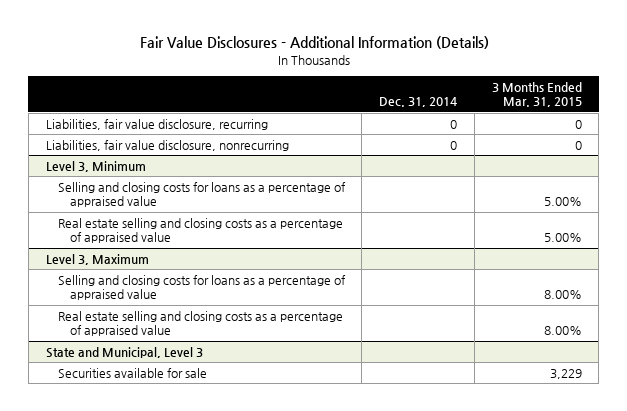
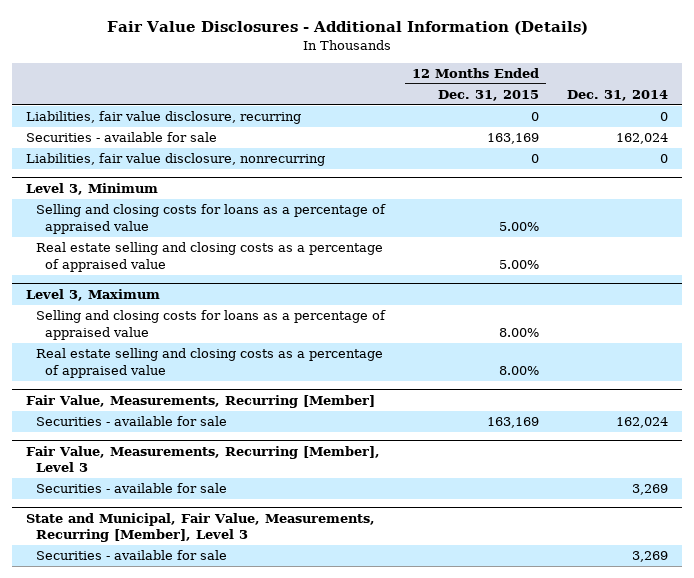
- | Dec. 31, 2014 | 3 Months Ended Mar. 31, 2015
+ | 12 Months Ended Dec. 31, 2015 | Dec. 31, 2014
+ Securities - available for sale | 163,169 | 162,024
- State and Municipal, Level 3
- Securities available for sale | | 3,229
+ Fair Value, Measurements, Recurring [Member]
+ Securities - available for sale | 163,169 | 162,024
+ Fair Value, Measurements, Recurring [Member], Level 3
+ Securities - available for sale | | 3,269
+ State and Municipal, Fair Value, Measurements, Recurring [Member], Level 3
+ Securities - available for sale | | 3,269

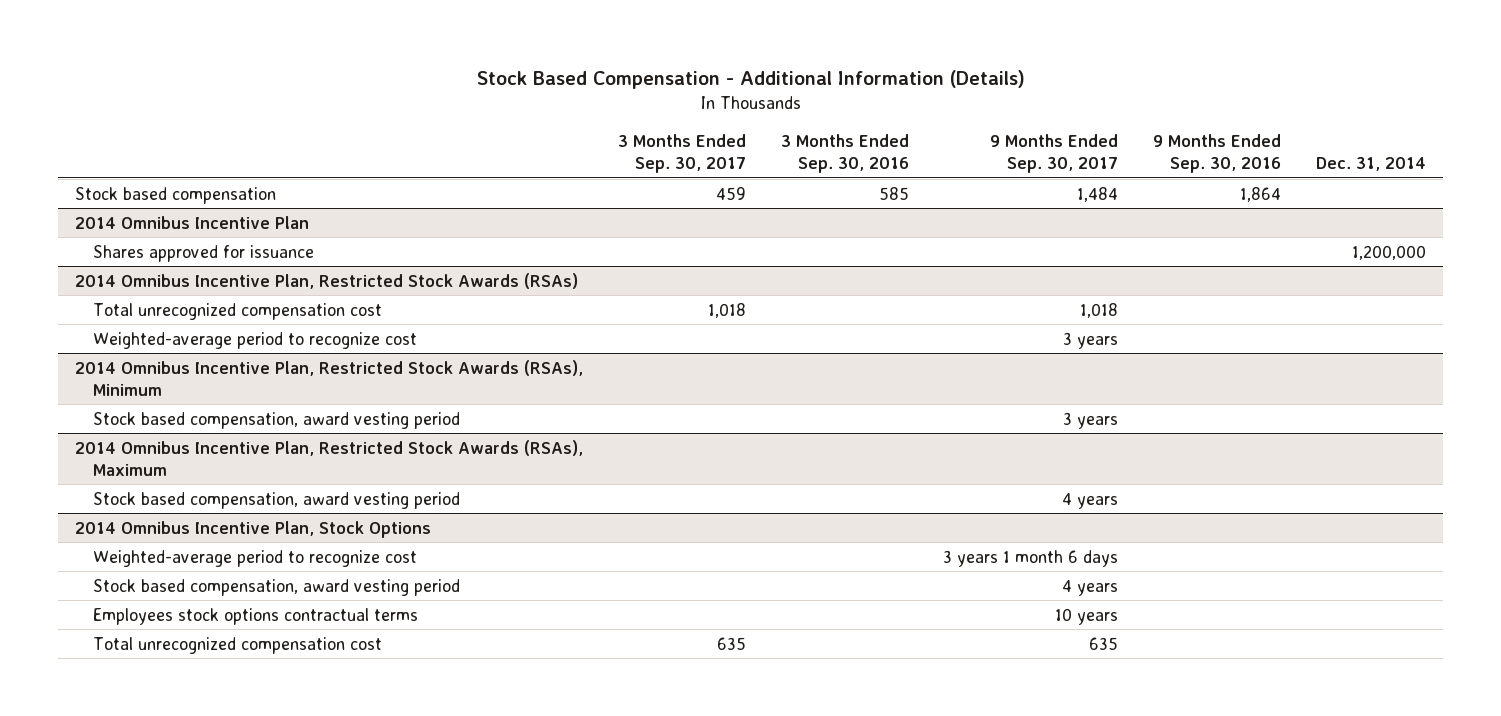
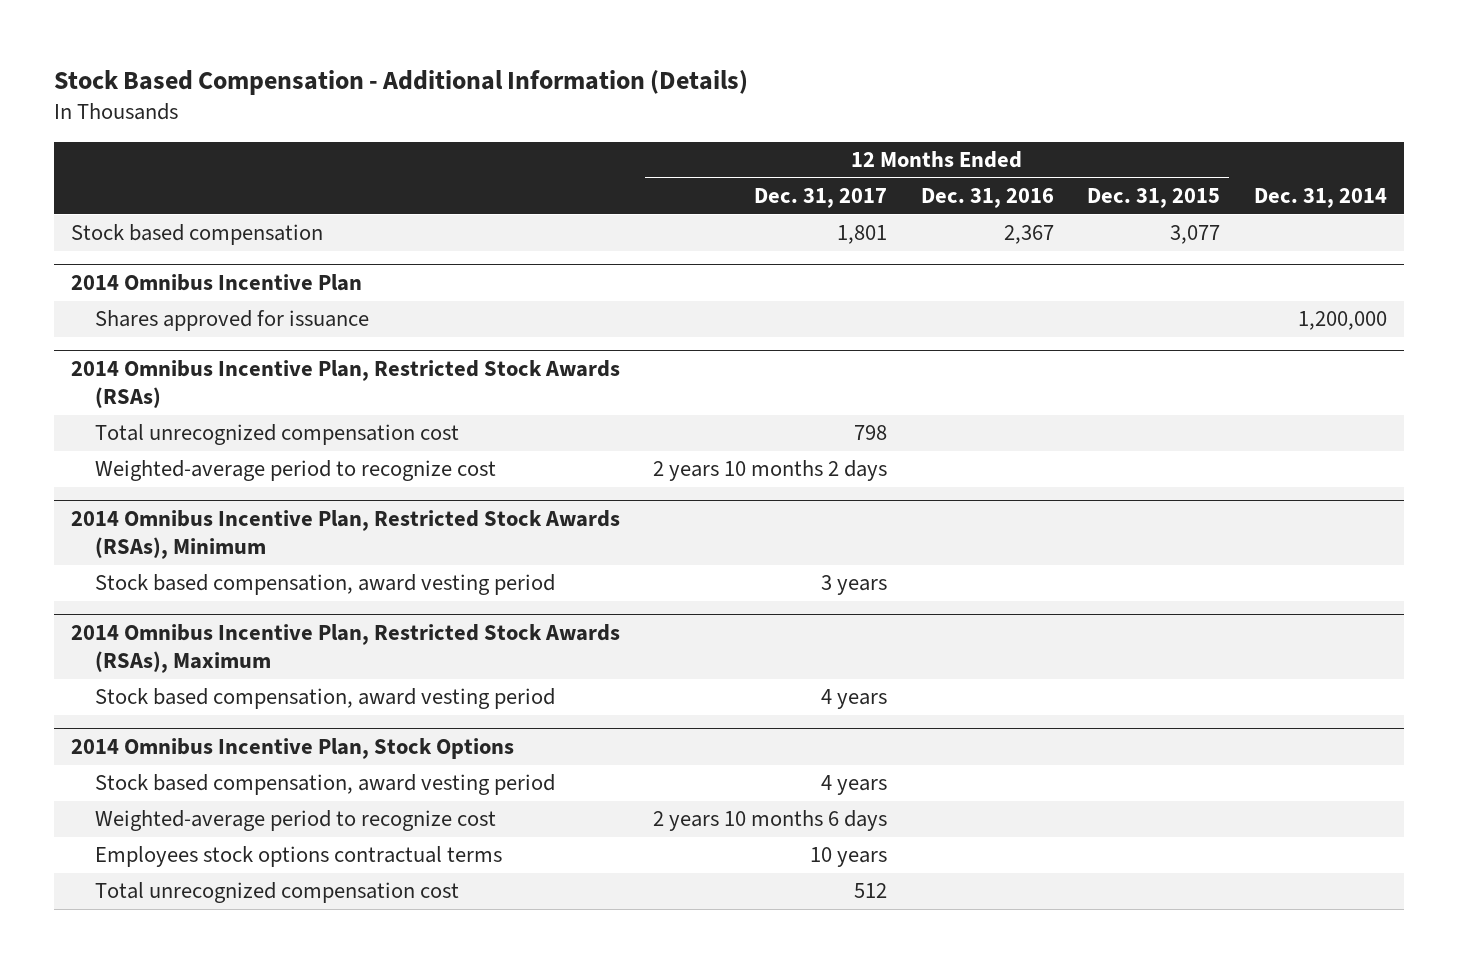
- | 3 Months Ended Sep. 30, 2017 | 3 Months Ended Sep. 30, 2016 | 9 Months Ended Sep. 30, 2017 | 9 Months Ended Sep. 30, 2016 | Dec. 31, 2014
+ | 12 Months Ended Dec. 31, 2017 | 12 Months Ended Dec. 31, 2016 | 12 Months Ended Dec. 31, 2015 | Dec. 31, 2014
@ 2014 Omnibus Incentive Plan, Stock Options
moved down: Weighted-average period to recognize cost | 2 years 10 months 6 days | | |

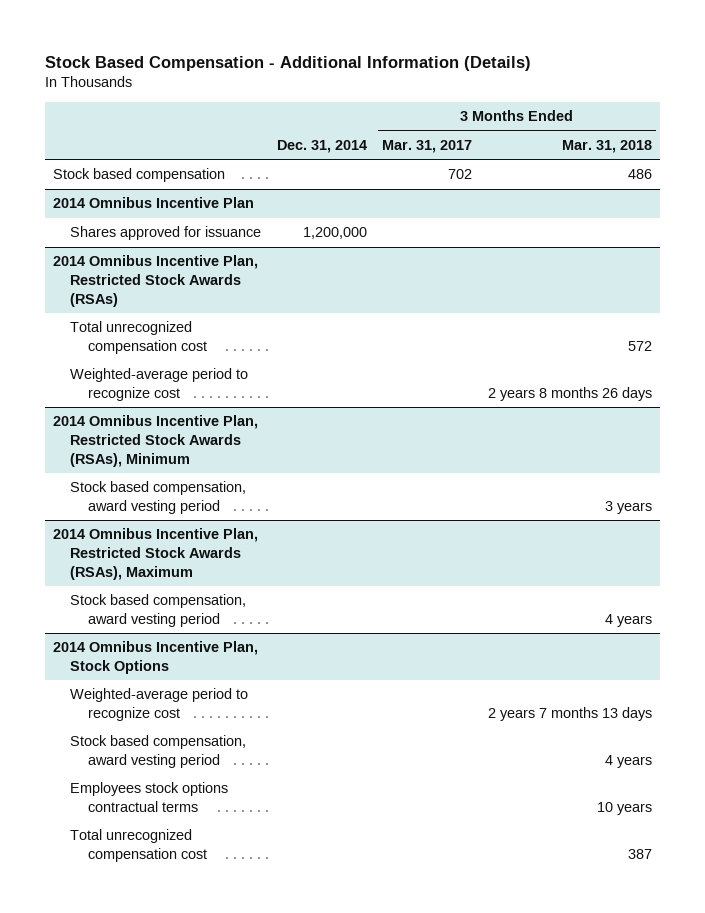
- | 12 Months Ended Dec. 31, 2017 | 12 Months Ended Dec. 31, 2016 | 12 Months Ended Dec. 31, 2015 | Dec. 31, 2014
+ | Dec. 31, 2014 | 3 Months Ended Mar. 31, 2017 | 3 Months Ended Mar. 31, 2018
@ 2014 Omnibus Incentive Plan, Stock Options
moved down: Stock based compensation, award vesting period | | | 4 years

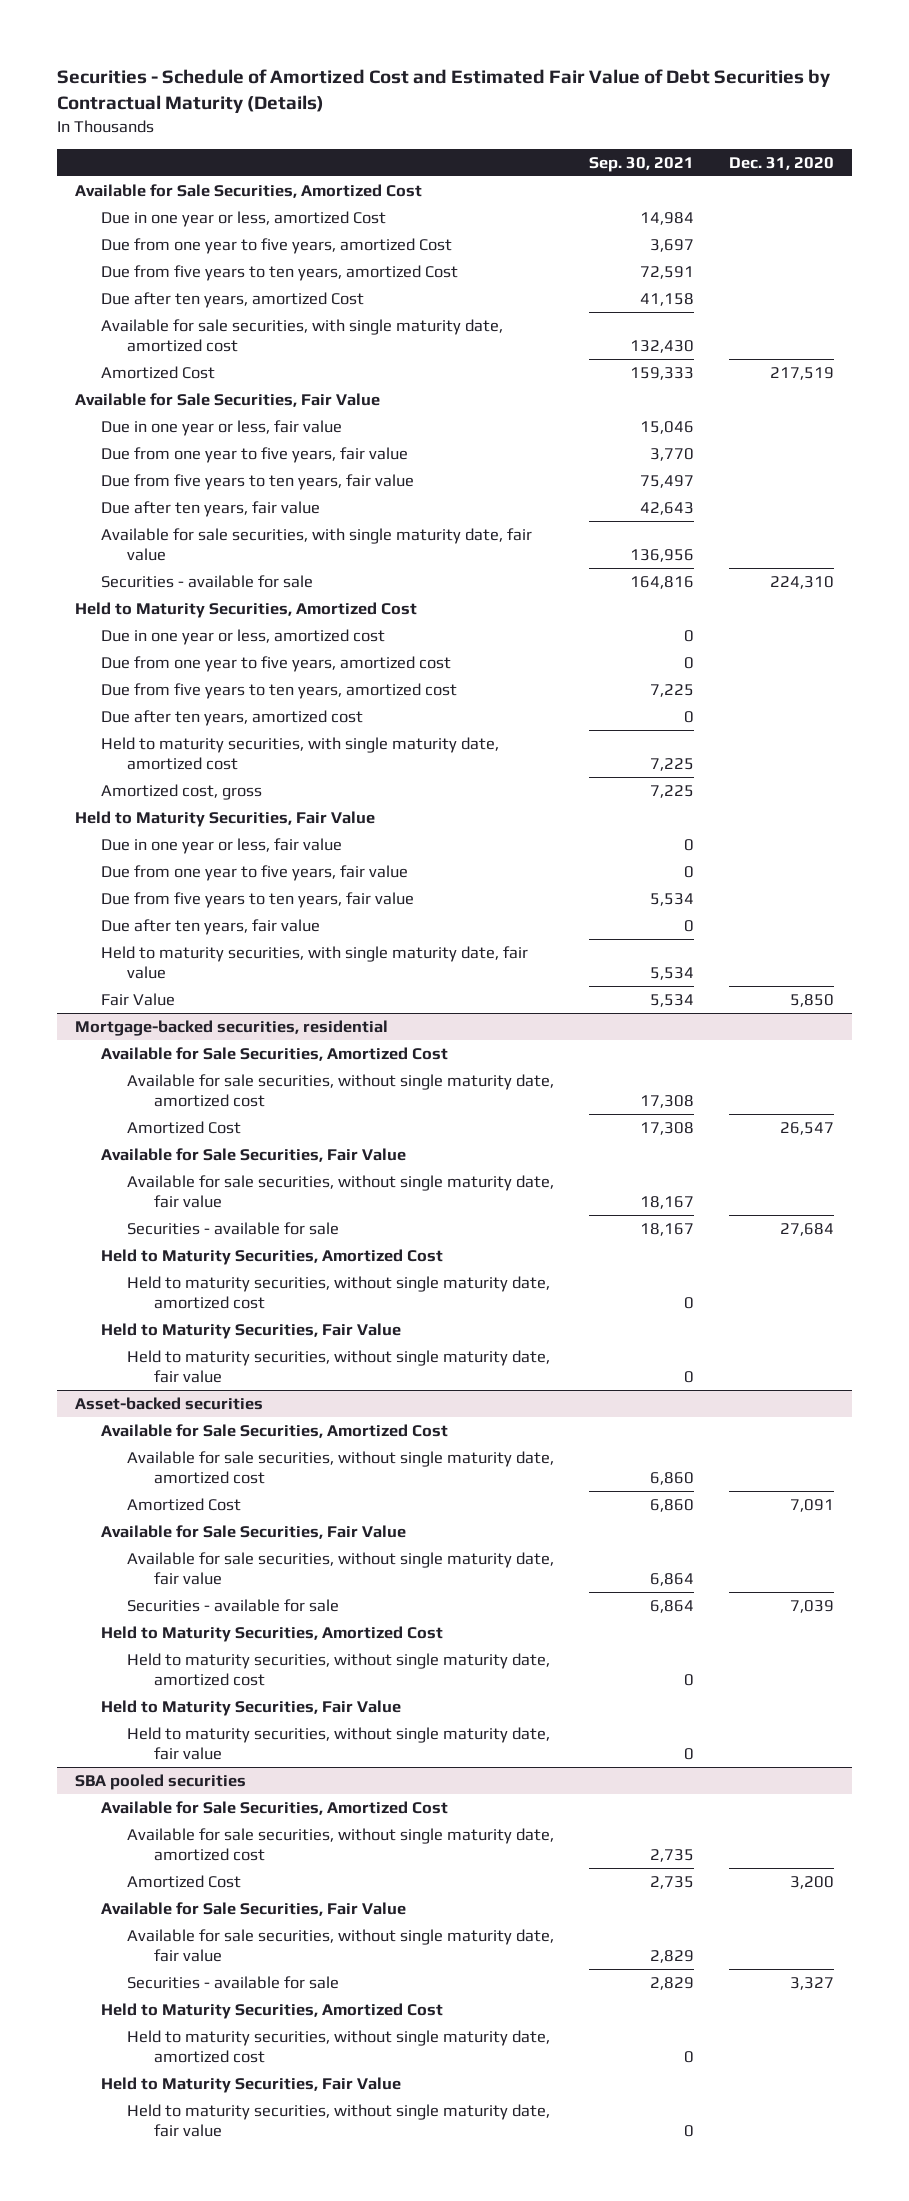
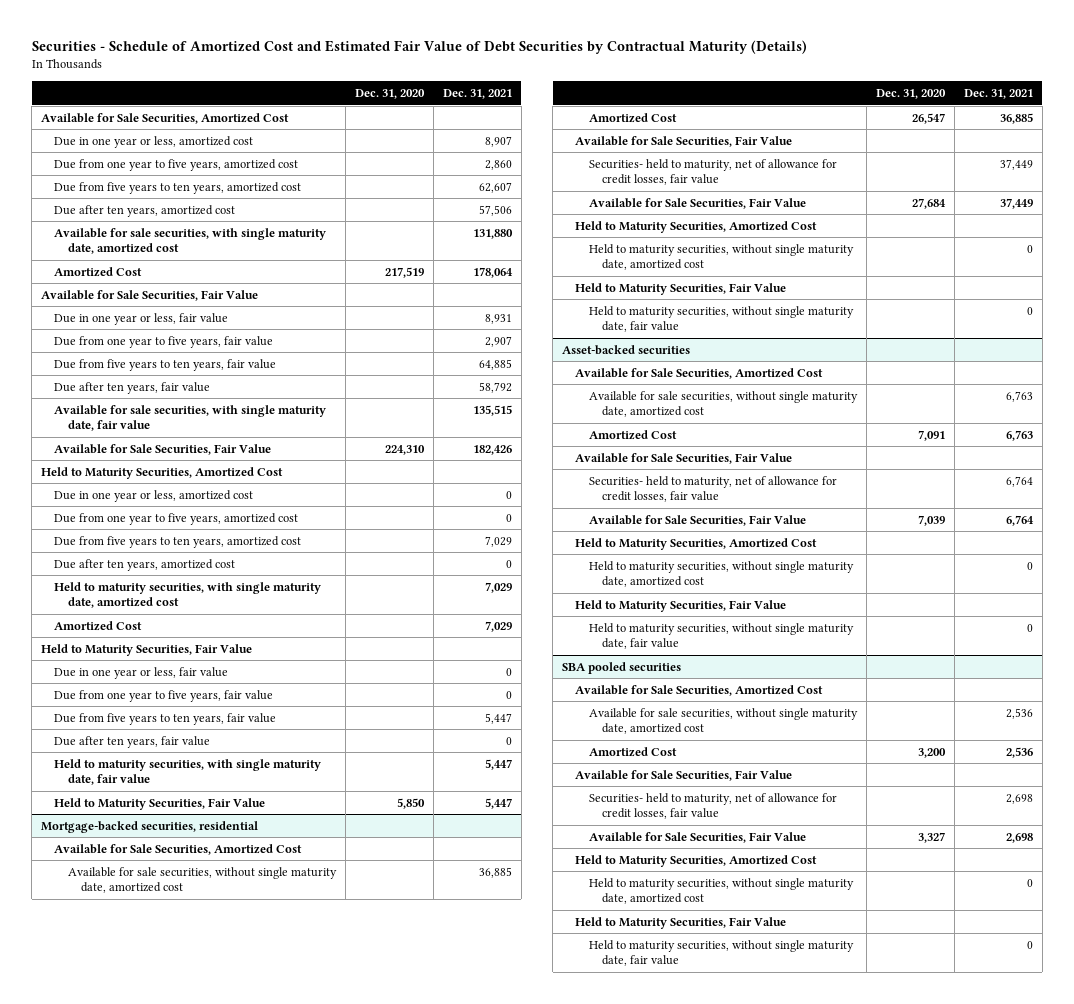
- | Sep. 30, 2021 | Dec. 31, 2020
+ | Dec. 31, 2020 | Dec. 31, 2021
- Due in one year or less, amortized Cost | 14,984 |
- Due from one year to five years, amortized Cost | 3,697 |
- Due from five years to ten years, amortized Cost | 72,591 |
- Due after ten years, amortized Cost | 41,158 |
+ Due in one year or less, amortized cost | | 8,907
+ Due from one year to five years, amortized cost | | 2,860
+ Due from five years to ten years, amortized cost | | 62,607
+ Due after ten years, amortized cost | | 57,506
- Securities - available for sale | 164,816 | 224,310
+ Available for Sale Securities, Fair Value | 224,310 | 182,426
- Amortized cost, gross | 7,225 |
+ Amortized Cost | | 7,029
- Fair Value | 5,534 | 5,850
+ Held to Maturity Securities, Fair Value | 5,850 | 5,447
@ Mortgage-backed securities, residential
- Available for sale securities, without single maturity date, fair value | 18,167 |
- Securities - available for sale | 18,167 | 27,684
+ Securities- held to maturity, net of allowance for credit losses, fair value | | 37,449
+ Available for Sale Securities, Fair Value | 27,684 | 37,449
@ Asset-backed securities
- Available for sale securities, without single maturity date, fair value | 6,864 |
- Securities - available for sale | 6,864 | 7,039
+ Securities- held to maturity, net of allowance for credit losses, fair value | | 6,764
+ Available for Sale Securities, Fair Value | 7,039 | 6,764
@ SBA pooled securities
- Available for sale securities, without single maturity date, fair value | 2,829 |
- Securities - available for sale | 2,829 | 3,327
+ Securities- held to maturity, net of allowance for credit losses, fair value | | 2,698
+ Available for Sale Securities, Fair Value | 3,327 | 2,698

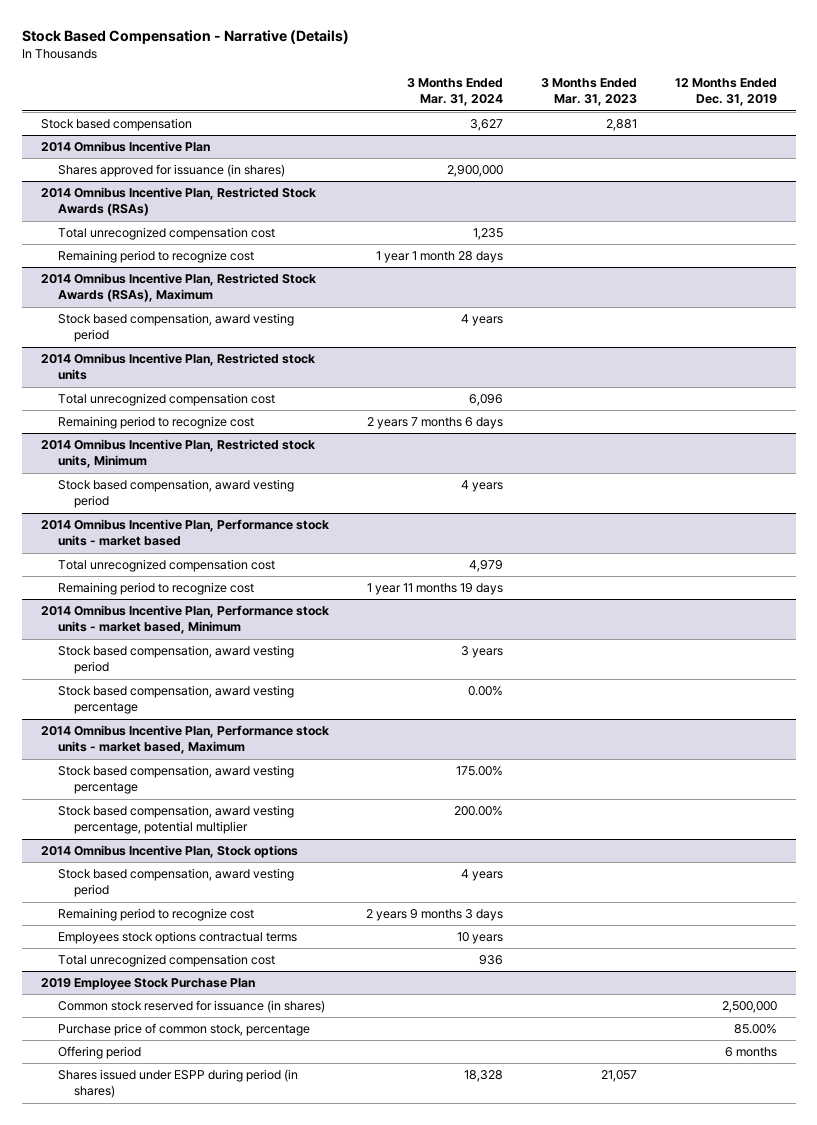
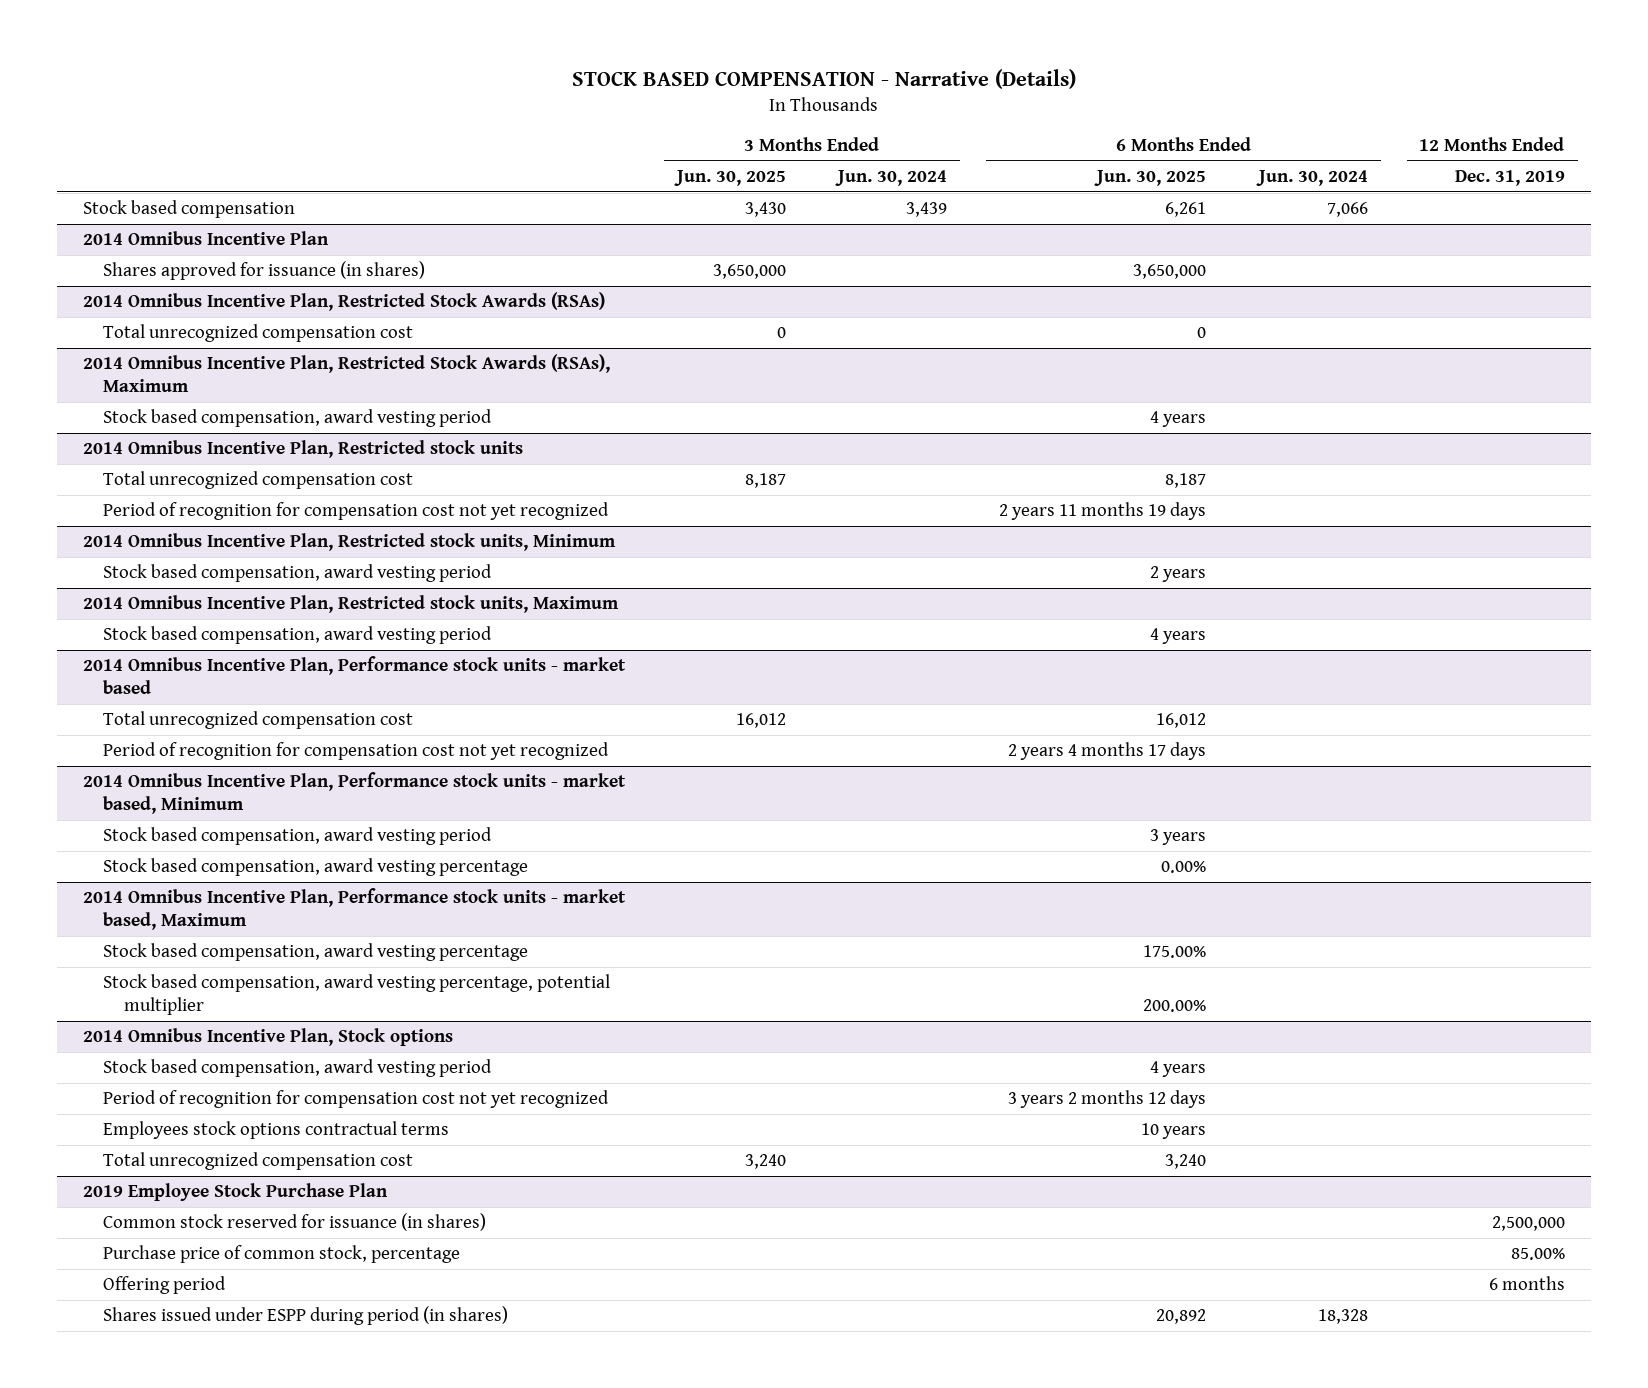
- Stock Based Compensation - Narrative (Details)
+ STOCK BASED COMPENSATION - Narrative (Details)
- | 3 Months Ended Mar. 31, 2024 | 3 Months Ended Mar. 31, 2023 | 12 Months Ended Dec. 31, 2019
+ | 3 Months Ended Jun. 30, 2025 | 3 Months Ended Jun. 30, 2024 | 6 Months Ended Jun. 30, 2025 | 6 Months Ended Jun. 30, 2024 | 12 Months Ended Dec. 31, 2019
@ 2014 Omnibus Incentive Plan, Restricted Stock Awards (RSAs)
- Remaining period to recognize cost | 1 year 1 month 28 days | |
@ 2014 Omnibus Incentive Plan, Restricted stock units
- Remaining period to recognize cost | 2 years 7 months 6 days | |
+ Period of recognition for compensation cost not yet recognized | | | 2 years 11 months 19 days | |
+ 2014 Omnibus Incentive Plan, Restricted stock units, Maximum
+ Stock based compensation, award vesting period | | | 4 years | |
@ 2014 Omnibus Incentive Plan, Performance stock units - market based
- Remaining period to recognize cost | 1 year 11 months 19 days | |
+ Period of recognition for compensation cost not yet recognized | | | 2 years 4 months 17 days | |
@ 2014 Omnibus Incentive Plan, Stock options
- Remaining period to recognize cost | 2 years 9 months 3 days | |
+ Period of recognition for compensation cost not yet recognized | | | 3 years 2 months 12 days | |

